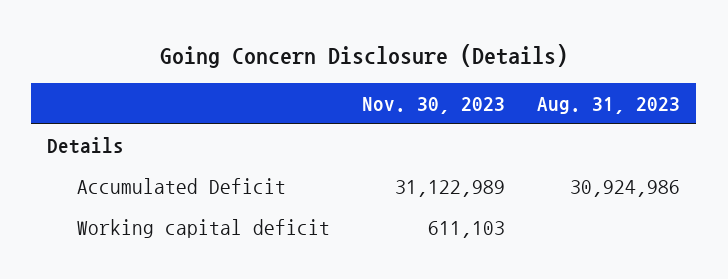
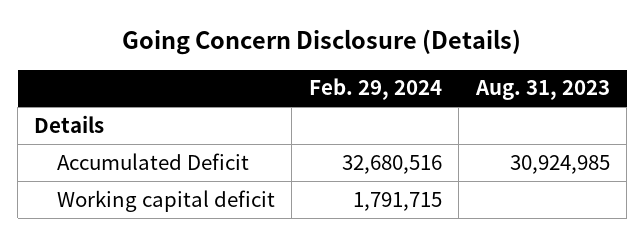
- | Nov. 30, 2023 | Aug. 31, 2023
+ | Feb. 29, 2024 | Aug. 31, 2023
- Accumulated Deficit | 31,122,989 | 30,924,986
+ Accumulated Deficit | 32,680,516 | 30,924,985

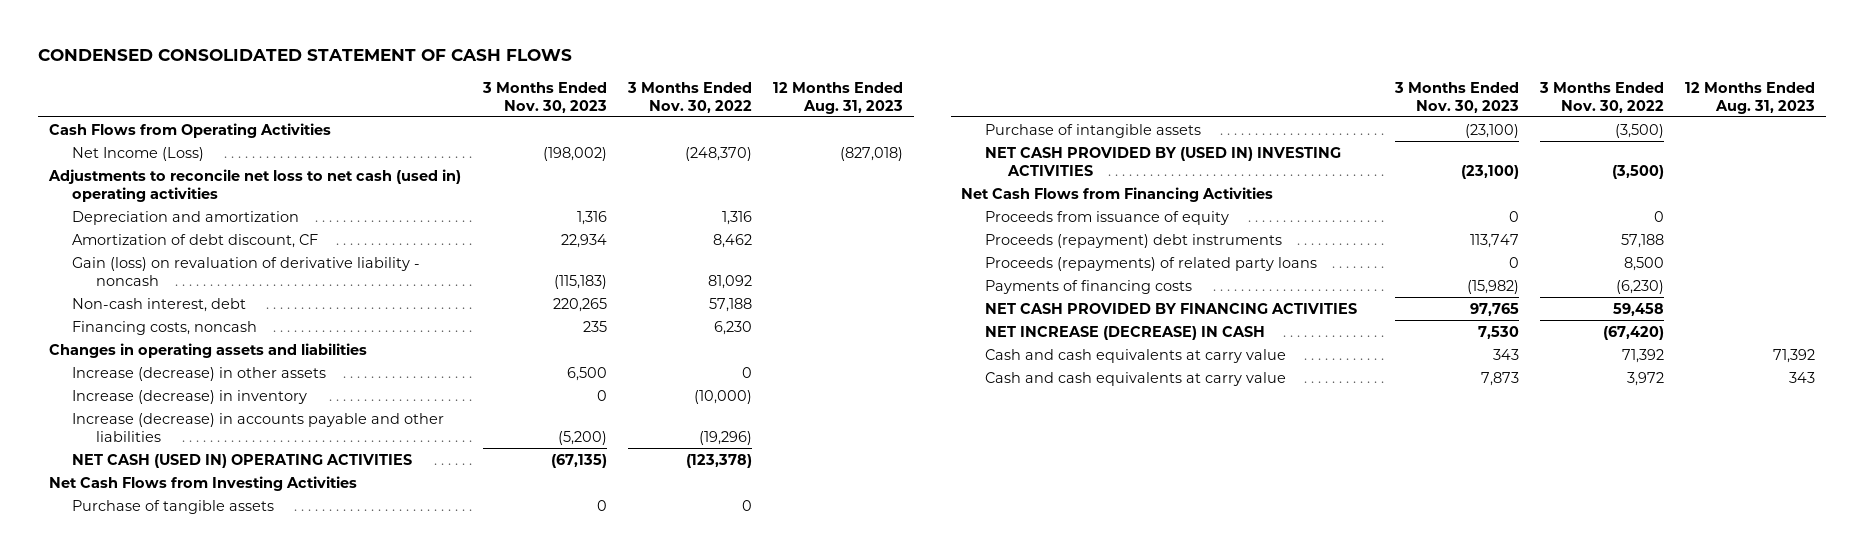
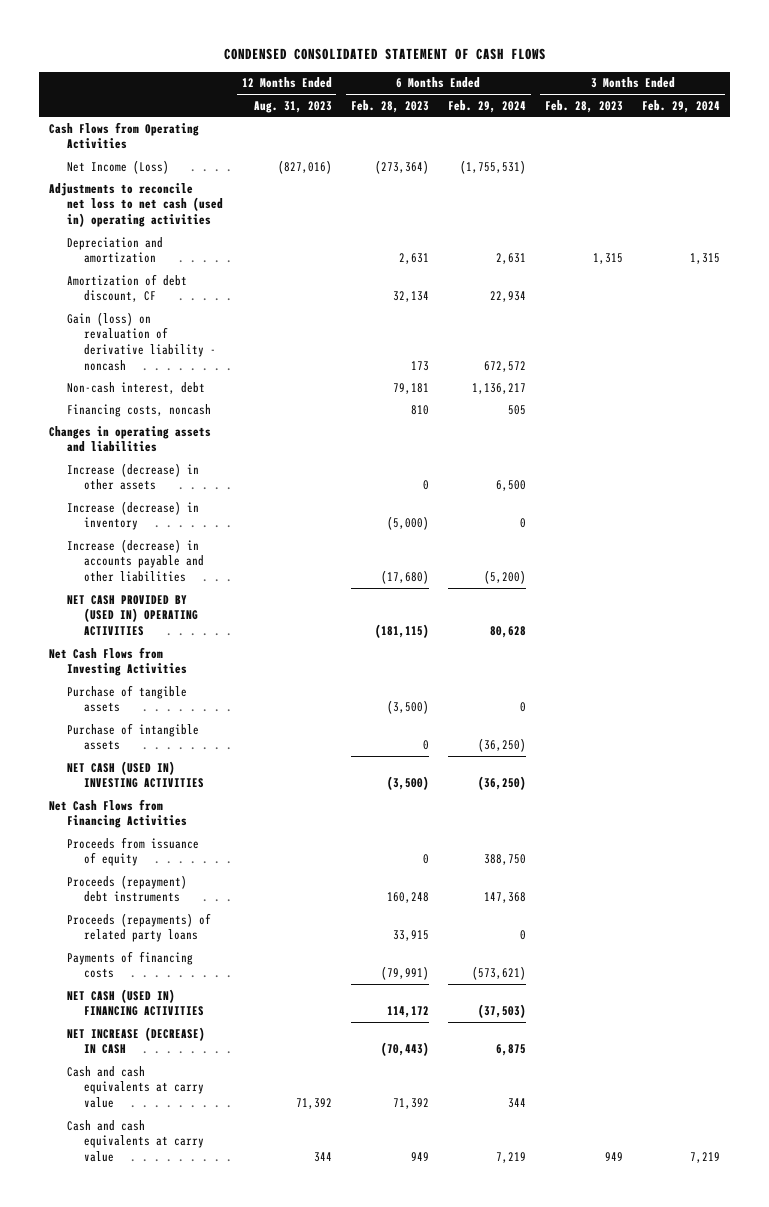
- | 3 Months Ended Nov. 30, 2023 | 3 Months Ended Nov. 30, 2022 | 12 Months Ended Aug. 31, 2023
+ | 12 Months Ended Aug. 31, 2023 | 6 Months Ended Feb. 28, 2023 | 6 Months Ended Feb. 29, 2024 | 3 Months Ended Feb. 28, 2023 | 3 Months Ended Feb. 29, 2024
- Net Income (Loss) | (198,002) | (248,370) | (827,018)
+ Net Income (Loss) | (827,016) | (273,364) | (1,755,531) | |
- NET CASH (USED IN) OPERATING ACTIVITIES | (67,135) | (123,378) |
+ NET CASH PROVIDED BY (USED IN) OPERATING ACTIVITIES | | (181,115) | 80,628 | |
- NET CASH PROVIDED BY (USED IN) INVESTING ACTIVITIES | (23,100) | (3,500) |
+ NET CASH (USED IN) INVESTING ACTIVITIES | | (3,500) | (36,250) | |
- NET CASH PROVIDED BY FINANCING ACTIVITIES | 97,765 | 59,458 |
+ NET CASH (USED IN) FINANCING ACTIVITIES | | 114,172 | (37,503) | |
- Cash and cash equivalents at carry value | 7,873 | 3,972 | 343
+ Cash and cash equivalents at carry value | 344 | 949 | 7,219 | 949 | 7,219

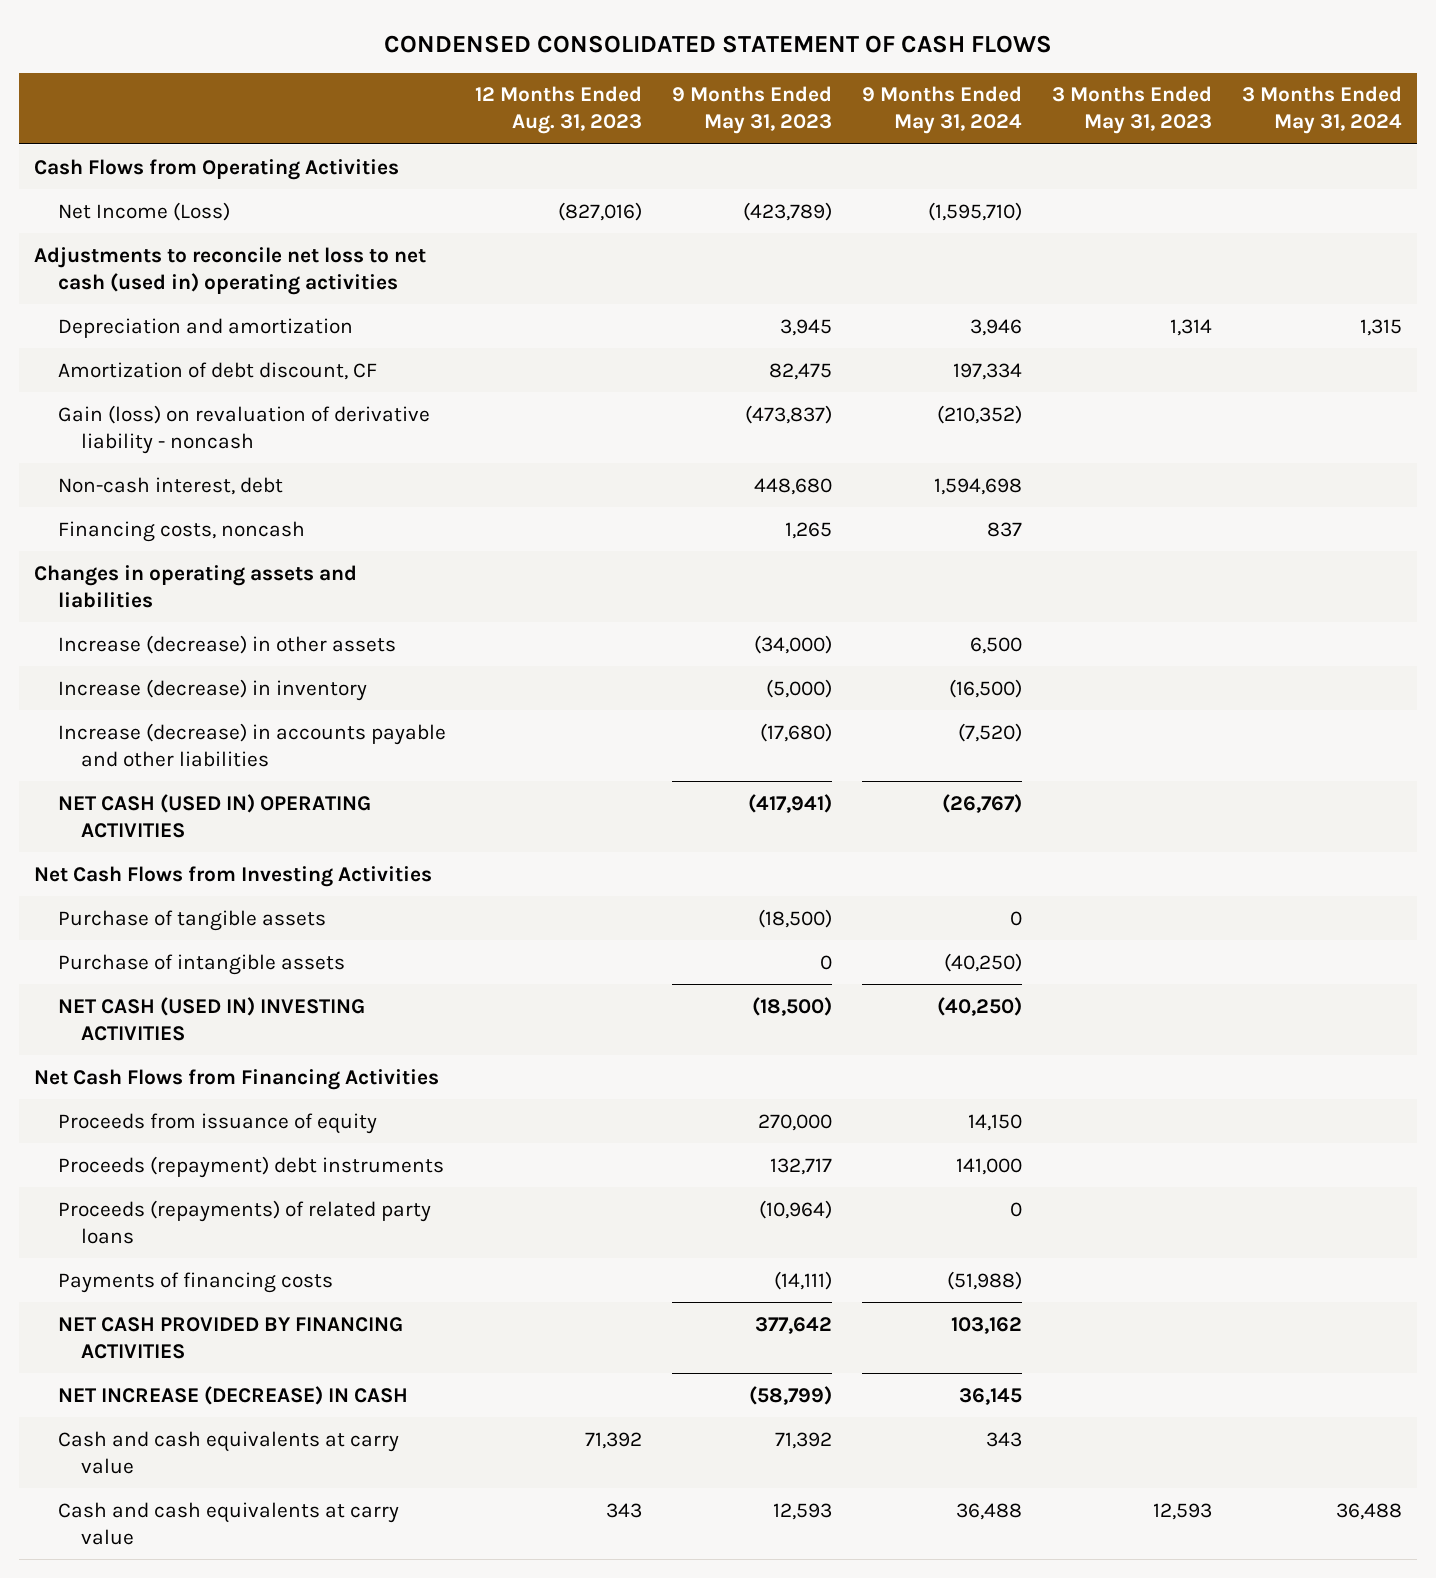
- | 12 Months Ended Aug. 31, 2023 | 6 Months Ended Feb. 28, 2023 | 6 Months Ended Feb. 29, 2024 | 3 Months Ended Feb. 28, 2023 | 3 Months Ended Feb. 29, 2024
+ | 12 Months Ended Aug. 31, 2023 | 9 Months Ended May 31, 2023 | 9 Months Ended May 31, 2024 | 3 Months Ended May 31, 2023 | 3 Months Ended May 31, 2024
- NET CASH PROVIDED BY (USED IN) OPERATING ACTIVITIES | | (181,115) | 80,628 | |
+ NET CASH (USED IN) OPERATING ACTIVITIES | | (417,941) | (26,767) | |
- NET CASH (USED IN) FINANCING ACTIVITIES | | 114,172 | (37,503) | |
+ NET CASH PROVIDED BY FINANCING ACTIVITIES | | 377,642 | 103,162 | |
- Cash and cash equivalents at carry value | 344 | 949 | 7,219 | 949 | 7,219
+ Cash and cash equivalents at carry value | 343 | 12,593 | 36,488 | 12,593 | 36,488

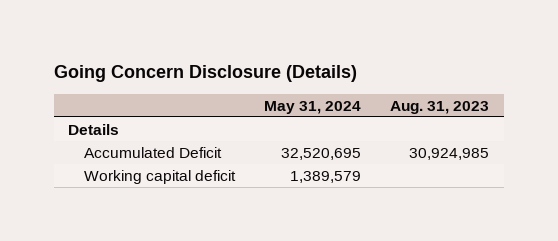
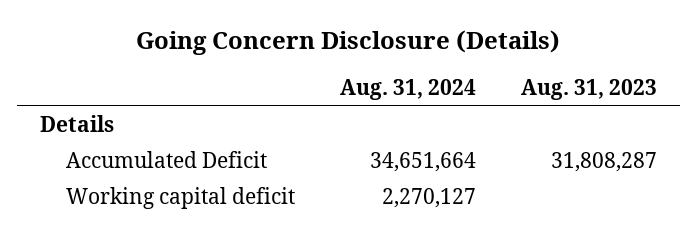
- | May 31, 2024 | Aug. 31, 2023
+ | Aug. 31, 2024 | Aug. 31, 2023
- Accumulated Deficit | 32,520,695 | 30,924,985
+ Accumulated Deficit | 34,651,664 | 31,808,287

